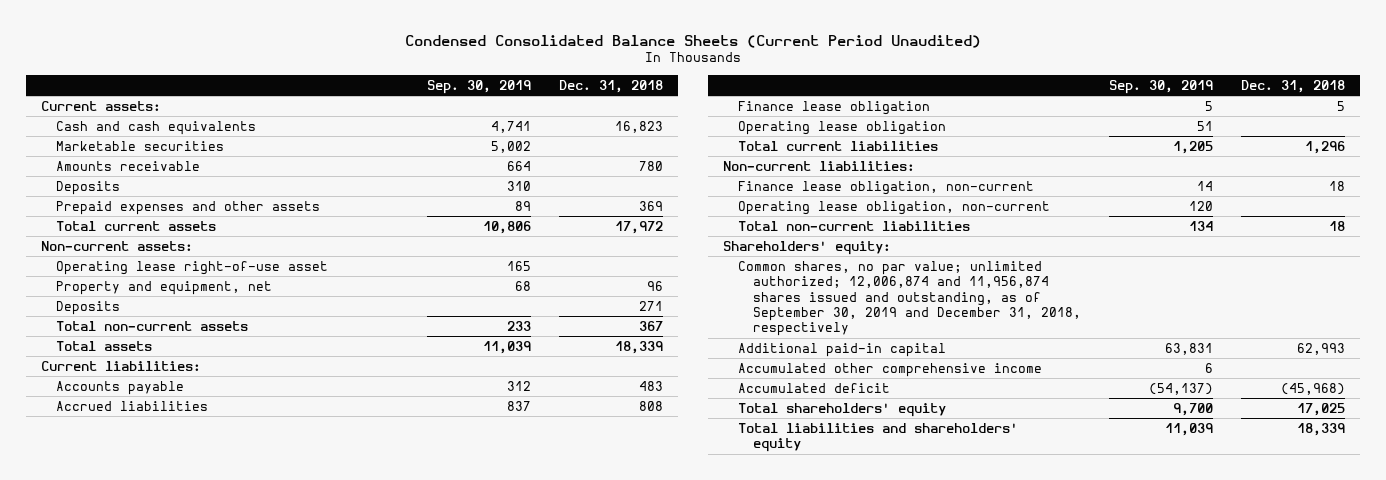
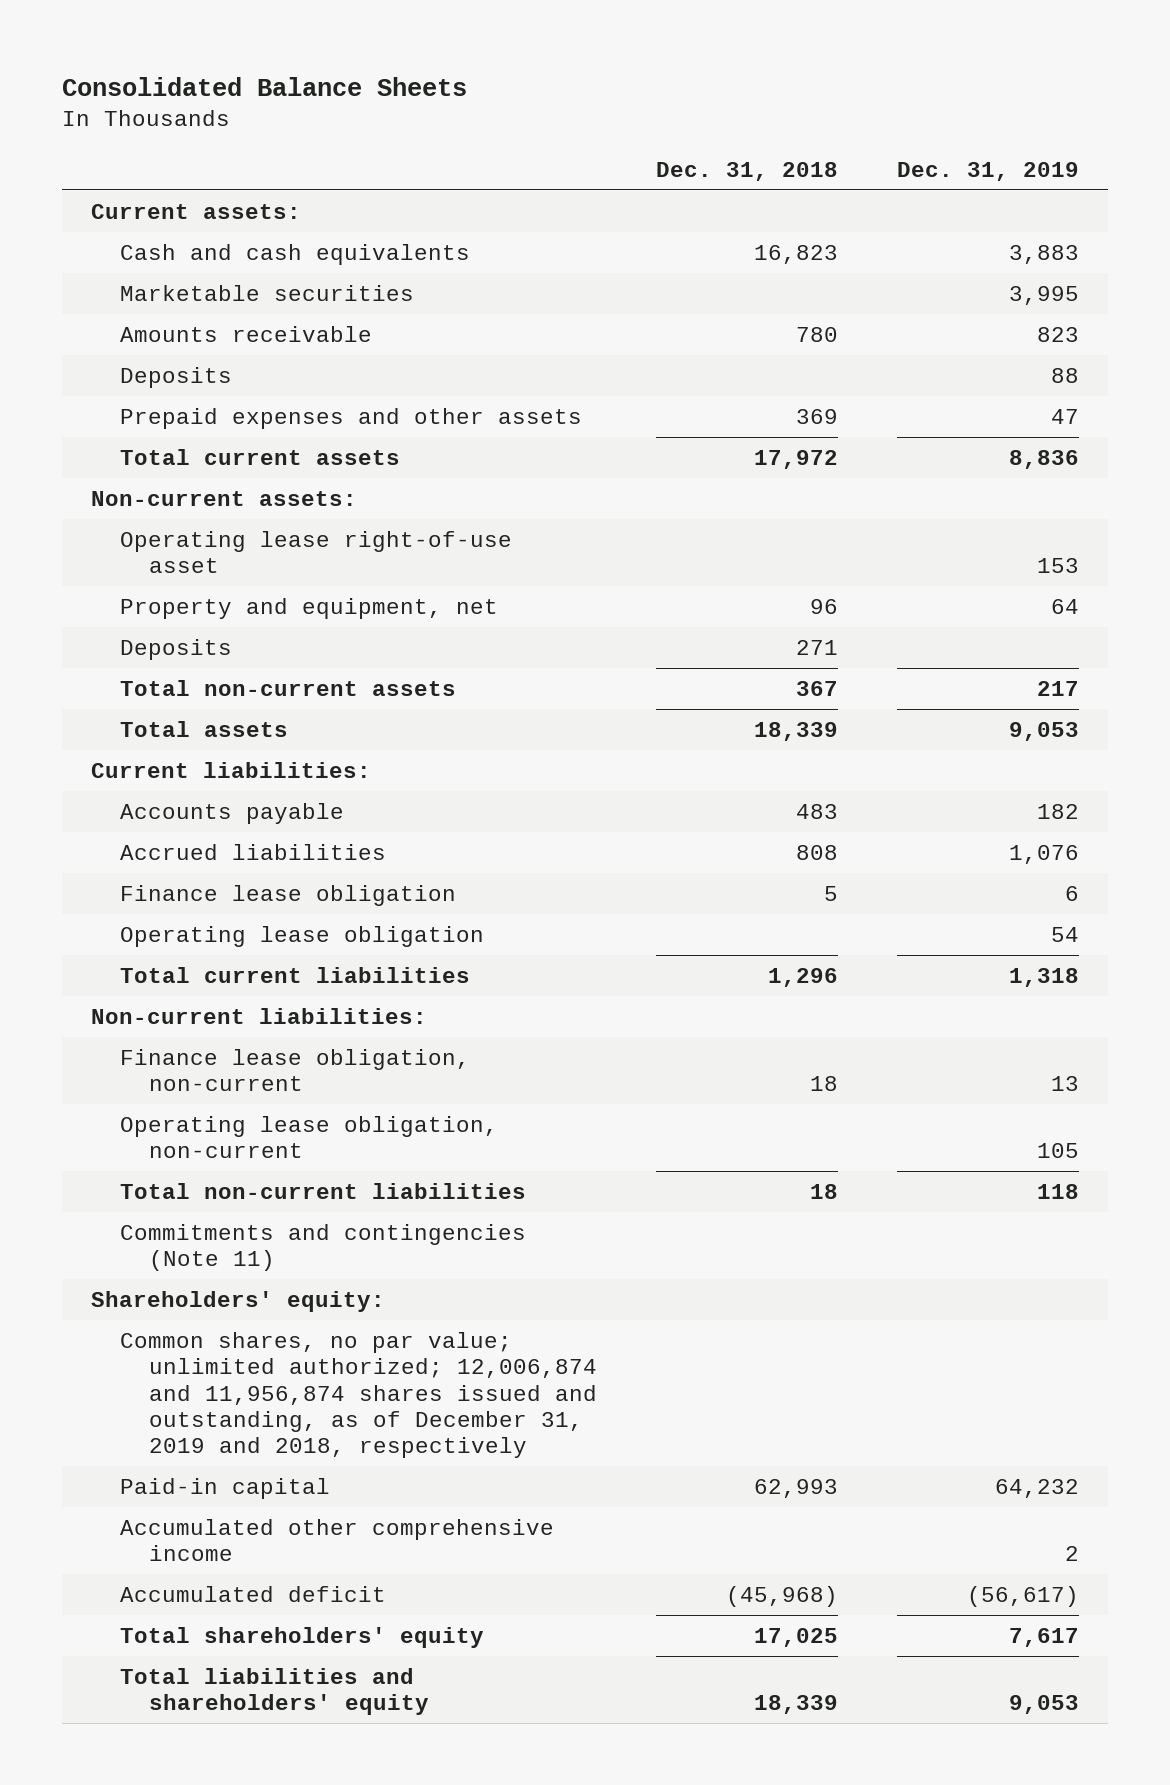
- Condensed Consolidated Balance Sheets (Current Period Unaudited)
+ Consolidated Balance Sheets
- | Sep. 30, 2019 | Dec. 31, 2018
+ | Dec. 31, 2018 | Dec. 31, 2019
+ Commitments and contingencies (Note 11)
- Common shares, no par value; unlimited authorized; 12,006,874 and 11,956,874 shares issued and outstanding, as of September 30, 2019 and December 31, 2018, respectively
- Additional paid-in capital | 63,831 | 62,993
+ Common shares, no par value; unlimited authorized; 12,006,874 and 11,956,874 shares issued and outstanding, as of December 31, 2019 and 2018, respectively
+ Paid-in capital | 62,993 | 64,232

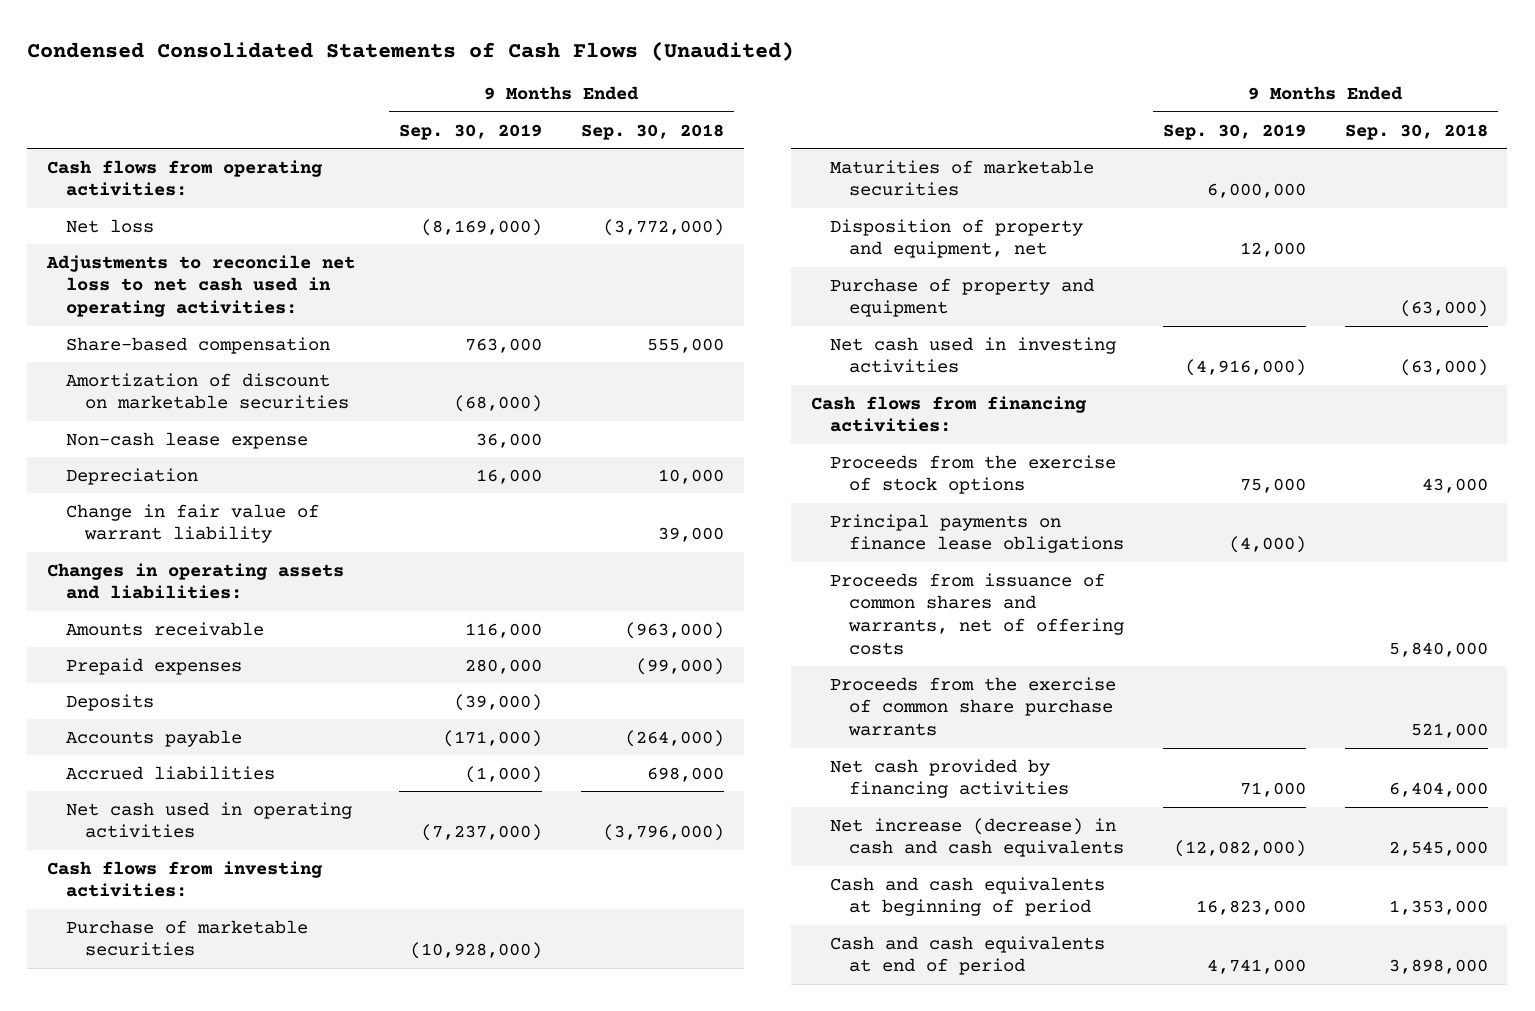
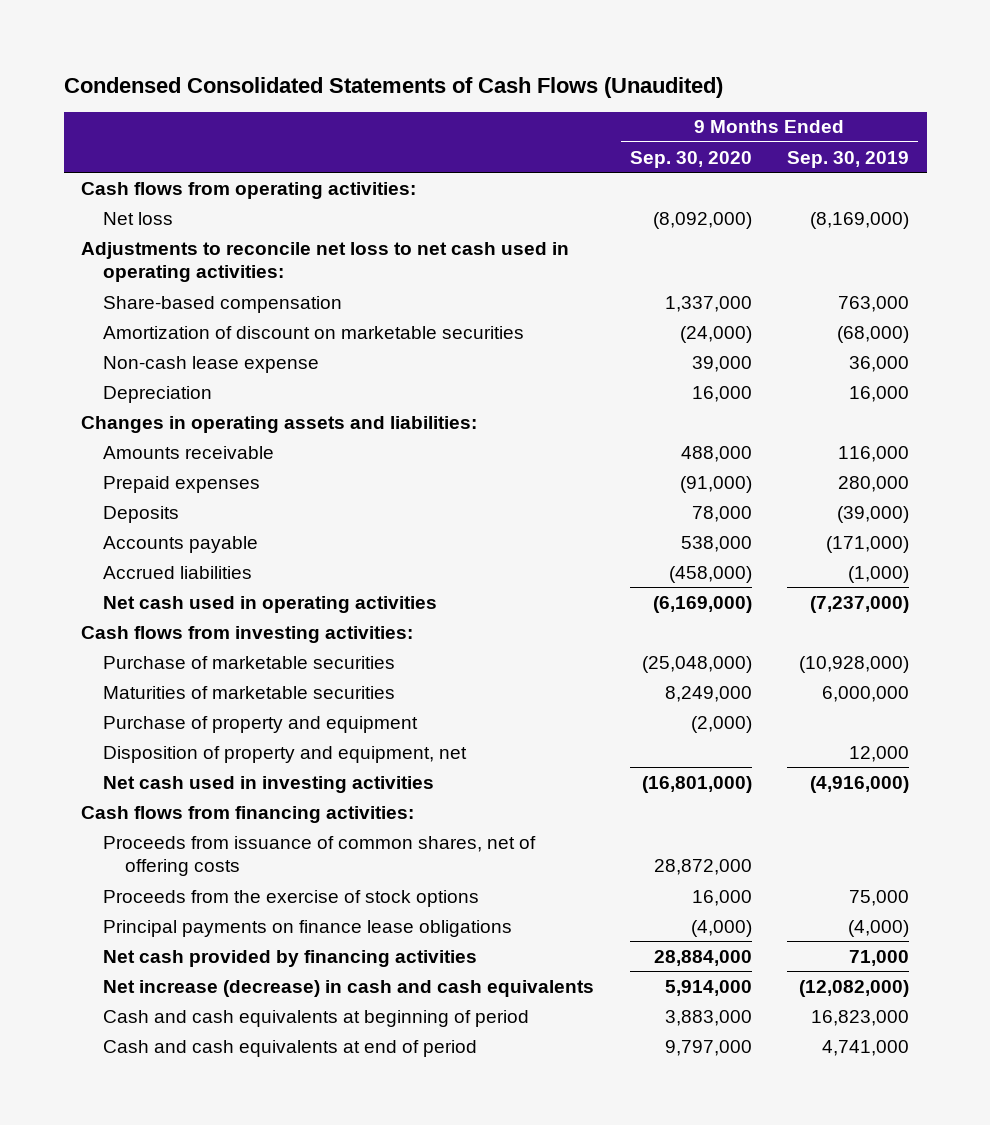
- | 9 Months Ended Sep. 30, 2019 | 9 Months Ended Sep. 30, 2018
+ | 9 Months Ended Sep. 30, 2020 | 9 Months Ended Sep. 30, 2019
- Change in fair value of warrant liability | | 39,000
moved down: Disposition of property and equipment, net | | 12,000
+ Proceeds from issuance of common shares, net of offering costs | 28,872,000 |
- Proceeds from issuance of common shares and warrants, net of offering costs | | 5,840,000
- Proceeds from the exercise of common share purchase warrants | | 521,000

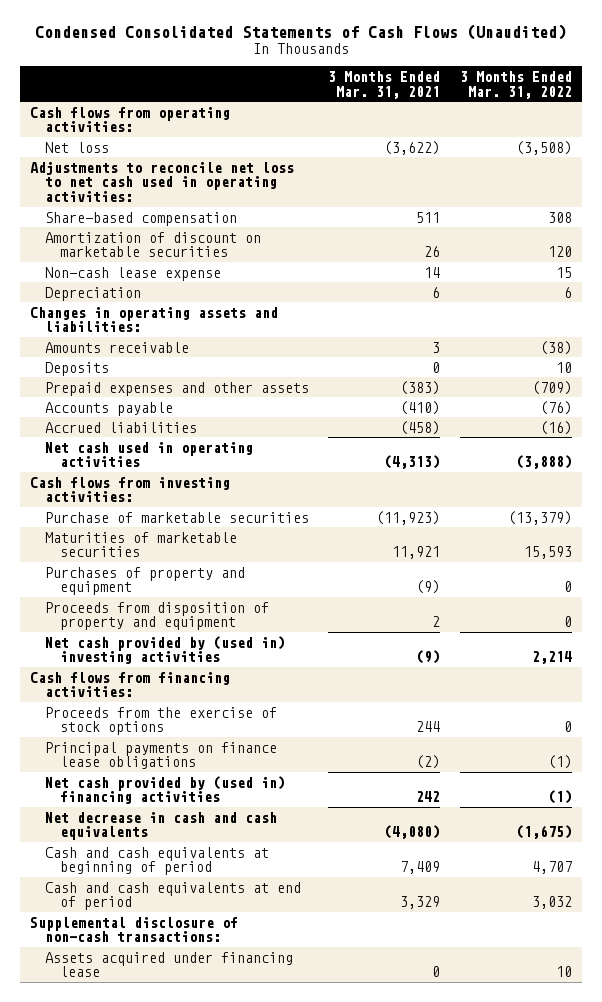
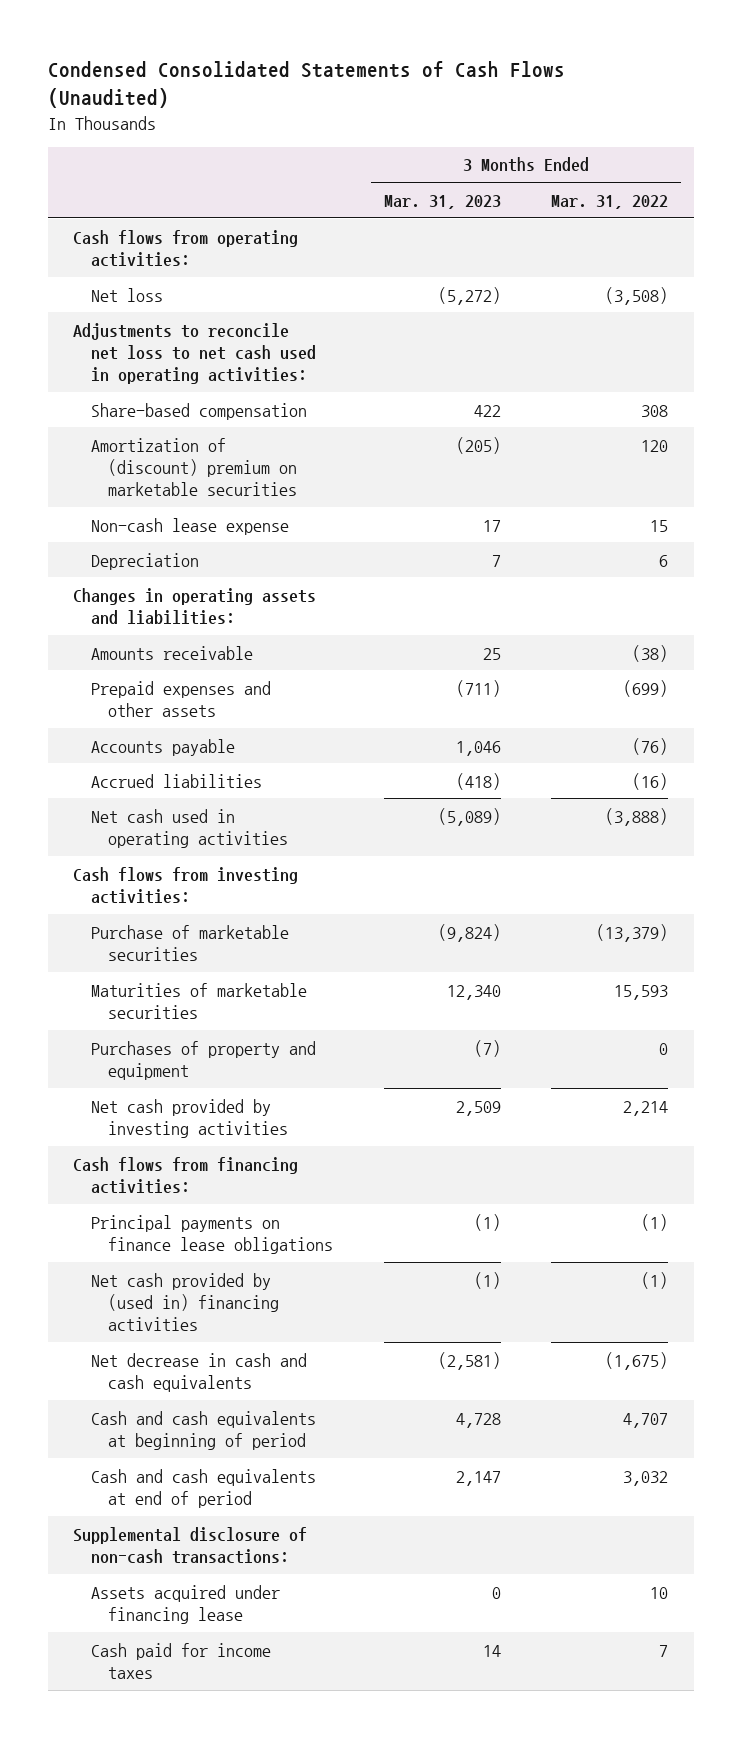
- | 3 Months Ended Mar. 31, 2021 | 3 Months Ended Mar. 31, 2022
+ | 3 Months Ended Mar. 31, 2023 | 3 Months Ended Mar. 31, 2022
- Amortization of discount on marketable securities | 26 | 120
+ Amortization of (discount) premium on marketable securities | (205) | 120
- Deposits | 0 | 10
- Prepaid expenses and other assets | (383) | (709)
+ Prepaid expenses and other assets | (711) | (699)
- Proceeds from disposition of property and equipment | 2 | 0
- Net cash provided by (used in) investing activities | (9) | 2,214
+ Net cash provided by investing activities | 2,509 | 2,214
- Proceeds from the exercise of stock options | 244 | 0
+ Cash paid for income taxes | 14 | 7

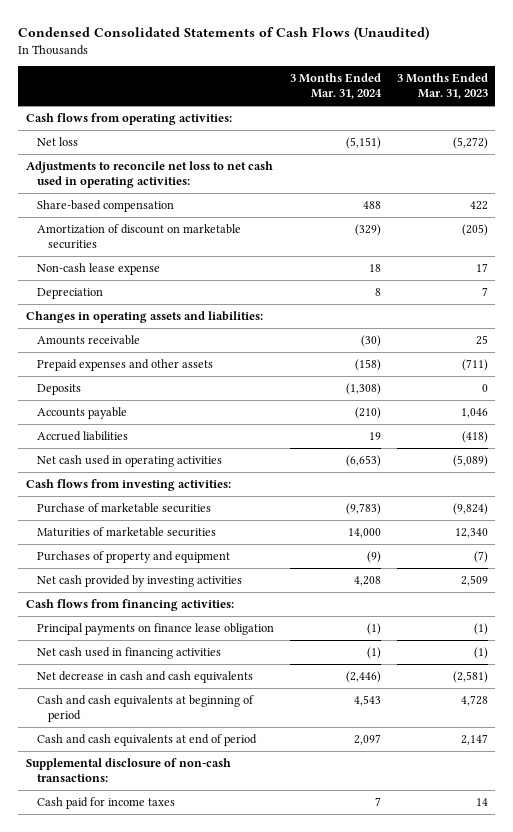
- | 3 Months Ended Mar. 31, 2023 | 3 Months Ended Mar. 31, 2022
+ | 3 Months Ended Mar. 31, 2024 | 3 Months Ended Mar. 31, 2023
- Amortization of (discount) premium on marketable securities | (205) | 120
+ Amortization of discount on marketable securities | (329) | (205)
+ Deposits | (1,308) | 0
- Principal payments on finance lease obligations | (1) | (1)
- Net cash provided by (used in) financing activities | (1) | (1)
+ Principal payments on finance lease obligation | (1) | (1)
+ Net cash used in financing activities | (1) | (1)
- Assets acquired under financing lease | 0 | 10

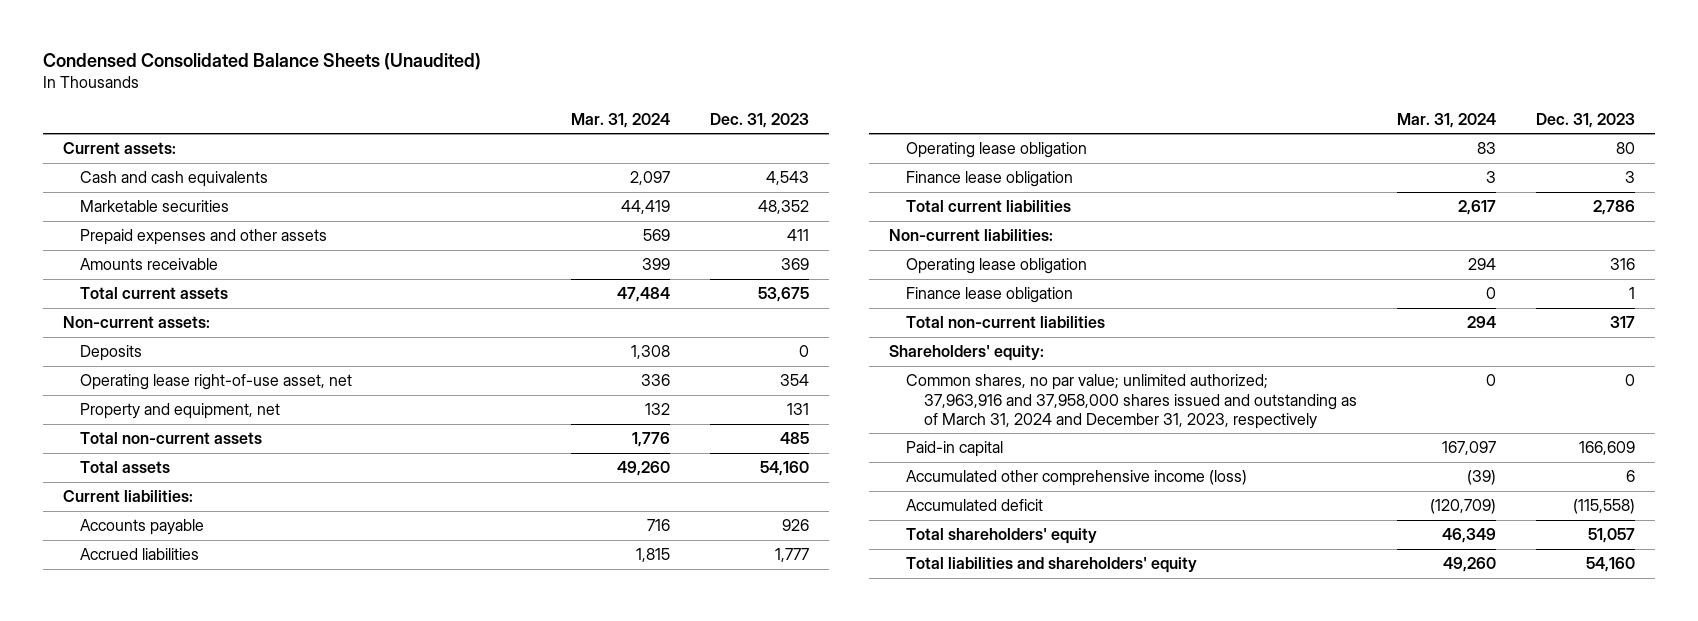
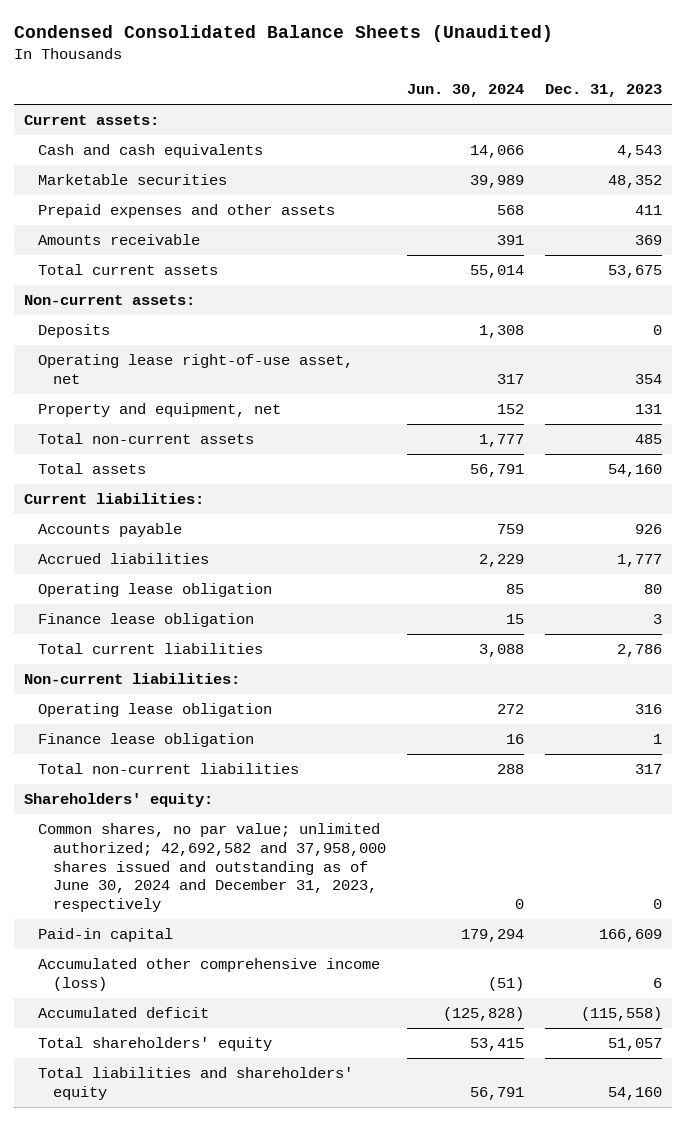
- | Mar. 31, 2024 | Dec. 31, 2023
+ | Jun. 30, 2024 | Dec. 31, 2023
- Common shares, no par value; unlimited authorized; 37,963,916 and 37,958,000 shares issued and outstanding as of March 31, 2024 and December 31, 2023, respectively | 0 | 0
+ Common shares, no par value; unlimited authorized; 42,692,582 and 37,958,000 shares issued and outstanding as of June 30, 2024 and December 31, 2023, respectively | 0 | 0

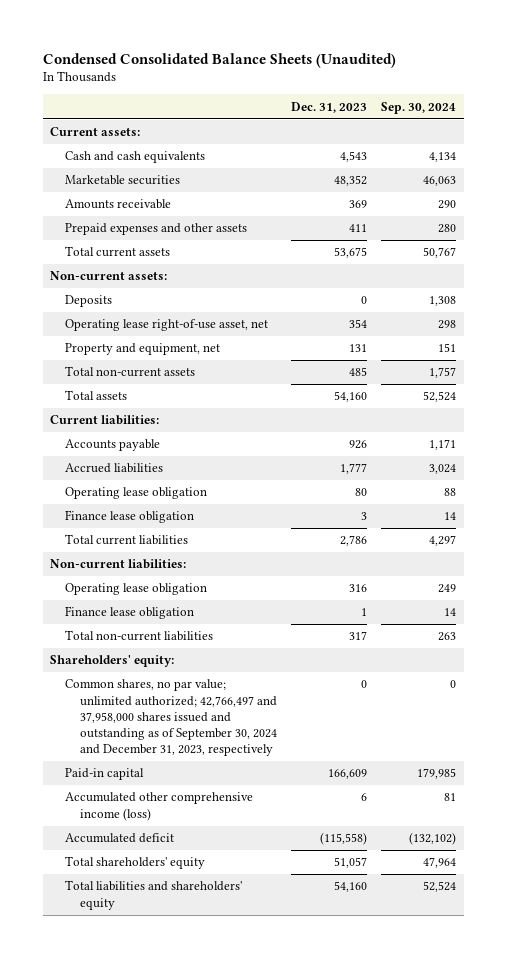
- | Jun. 30, 2024 | Dec. 31, 2023
+ | Dec. 31, 2023 | Sep. 30, 2024
moved down: Prepaid expenses and other assets | 411 | 280
- Common shares, no par value; unlimited authorized; 42,692,582 and 37,958,000 shares issued and outstanding as of June 30, 2024 and December 31, 2023, respectively | 0 | 0
+ Common shares, no par value; unlimited authorized; 42,766,497 and 37,958,000 shares issued and outstanding as of September 30, 2024 and December 31, 2023, respectively | 0 | 0

